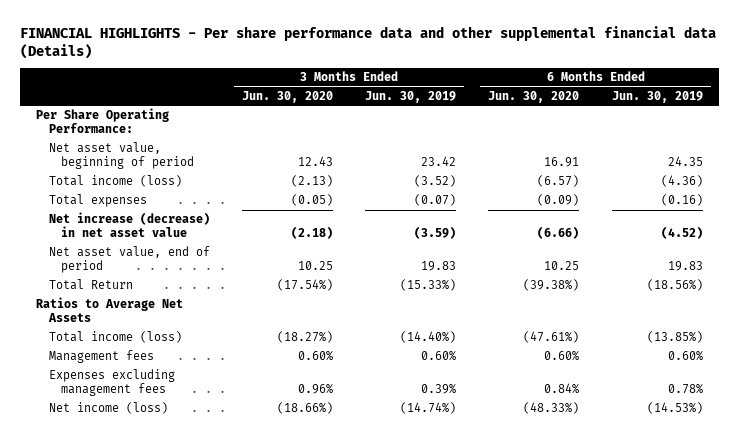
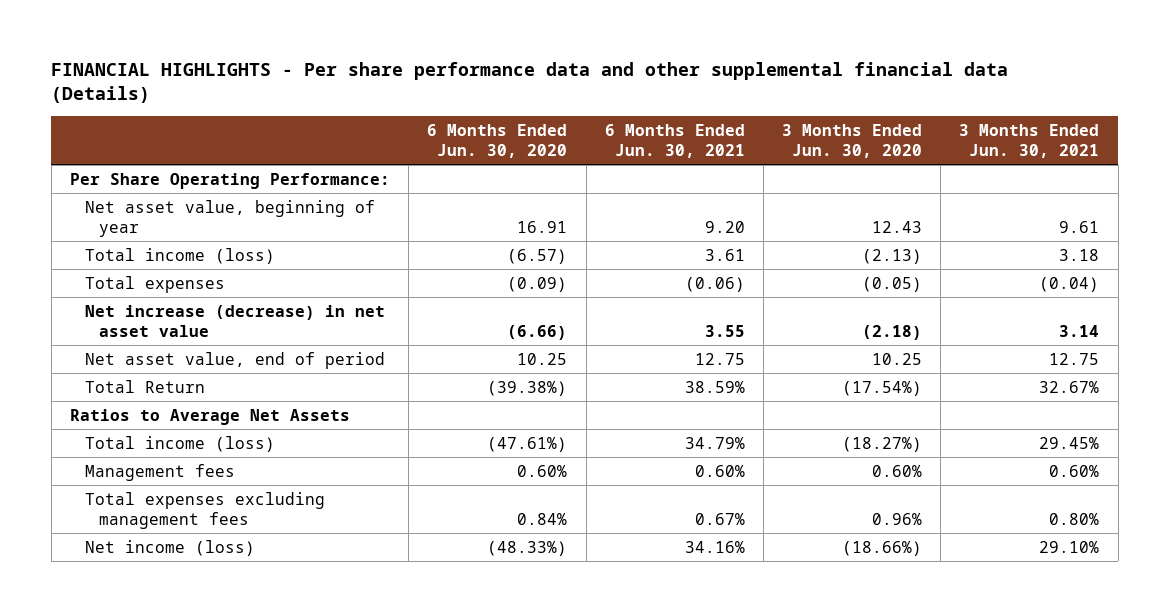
- | 3 Months Ended Jun. 30, 2020 | 3 Months Ended Jun. 30, 2019 | 6 Months Ended Jun. 30, 2020 | 6 Months Ended Jun. 30, 2019
+ | 6 Months Ended Jun. 30, 2020 | 6 Months Ended Jun. 30, 2021 | 3 Months Ended Jun. 30, 2020 | 3 Months Ended Jun. 30, 2021
- Net asset value, beginning of period | 12.43 | 23.42 | 16.91 | 24.35
+ Net asset value, beginning of year | 16.91 | 9.20 | 12.43 | 9.61
- Expenses excluding management fees | 0.96% | 0.39% | 0.84% | 0.78%
+ Total expenses excluding management fees | 0.84% | 0.67% | 0.96% | 0.80%

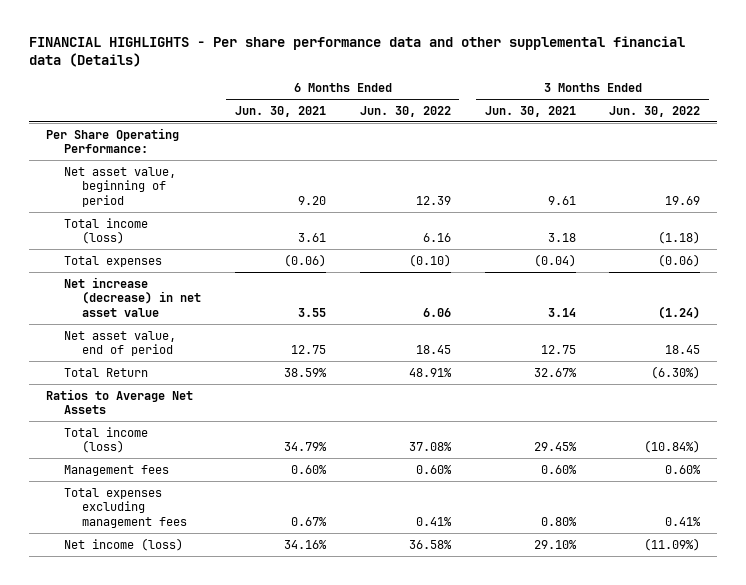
- | 6 Months Ended Jun. 30, 2020 | 6 Months Ended Jun. 30, 2021 | 3 Months Ended Jun. 30, 2020 | 3 Months Ended Jun. 30, 2021
+ | 6 Months Ended Jun. 30, 2021 | 6 Months Ended Jun. 30, 2022 | 3 Months Ended Jun. 30, 2021 | 3 Months Ended Jun. 30, 2022
- Net asset value, beginning of year | 16.91 | 9.20 | 12.43 | 9.61
+ Net asset value, beginning of period | 9.20 | 12.39 | 9.61 | 19.69

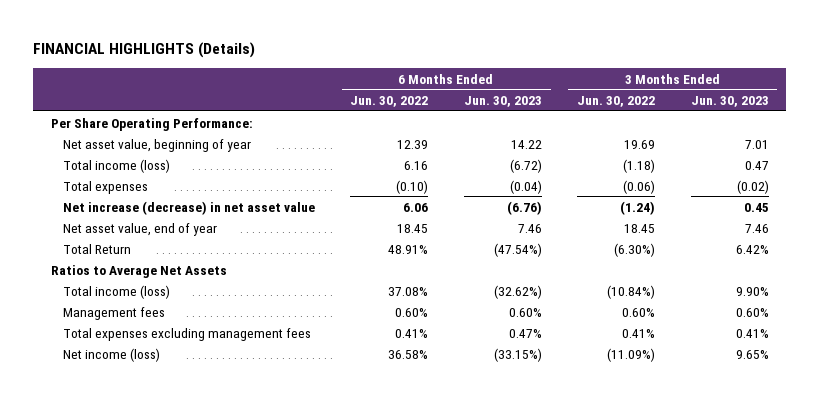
- FINANCIAL HIGHLIGHTS - Per share performance data and other supplemental financial data (Details)
+ FINANCIAL HIGHLIGHTS (Details)
- | 6 Months Ended Jun. 30, 2021 | 6 Months Ended Jun. 30, 2022 | 3 Months Ended Jun. 30, 2021 | 3 Months Ended Jun. 30, 2022
+ | 6 Months Ended Jun. 30, 2022 | 6 Months Ended Jun. 30, 2023 | 3 Months Ended Jun. 30, 2022 | 3 Months Ended Jun. 30, 2023
- Net asset value, beginning of period | 9.20 | 12.39 | 9.61 | 19.69
+ Net asset value, beginning of year | 12.39 | 14.22 | 19.69 | 7.01
- Net asset value, end of period | 12.75 | 18.45 | 12.75 | 18.45
+ Net asset value, end of year | 18.45 | 7.46 | 18.45 | 7.46

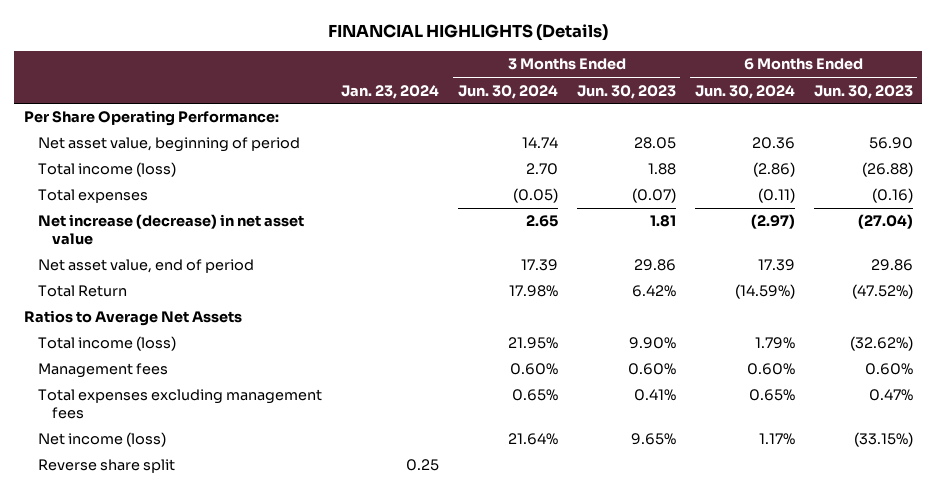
- | 6 Months Ended Jun. 30, 2022 | 6 Months Ended Jun. 30, 2023 | 3 Months Ended Jun. 30, 2022 | 3 Months Ended Jun. 30, 2023
+ | Jan. 23, 2024 | 3 Months Ended Jun. 30, 2024 | 3 Months Ended Jun. 30, 2023 | 6 Months Ended Jun. 30, 2024 | 6 Months Ended Jun. 30, 2023
- Net asset value, beginning of year | 12.39 | 14.22 | 19.69 | 7.01
- Total income (loss) | 6.16 | (6.72) | (1.18) | 0.47
- Total expenses | (0.10) | (0.04) | (0.06) | (0.02)
- Net increase (decrease) in net asset value | 6.06 | (6.76) | (1.24) | 0.45
- Net asset value, end of year | 18.45 | 7.46 | 18.45 | 7.46
- Total Return | 48.91% | (47.54%) | (6.30%) | 6.42%
+ Net asset value, beginning of period | | 14.74 | 28.05 | 20.36 | 56.90
+ Total income (loss) | | 2.70 | 1.88 | (2.86) | (26.88)
+ Total expenses | | (0.05) | (0.07) | (0.11) | (0.16)
+ Net increase (decrease) in net asset value | | 2.65 | 1.81 | (2.97) | (27.04)
+ Net asset value, end of period | | 17.39 | 29.86 | 17.39 | 29.86
+ Total Return | | 17.98% | 6.42% | (14.59%) | (47.52%)
+ Reverse share split | 0.25 | | | |

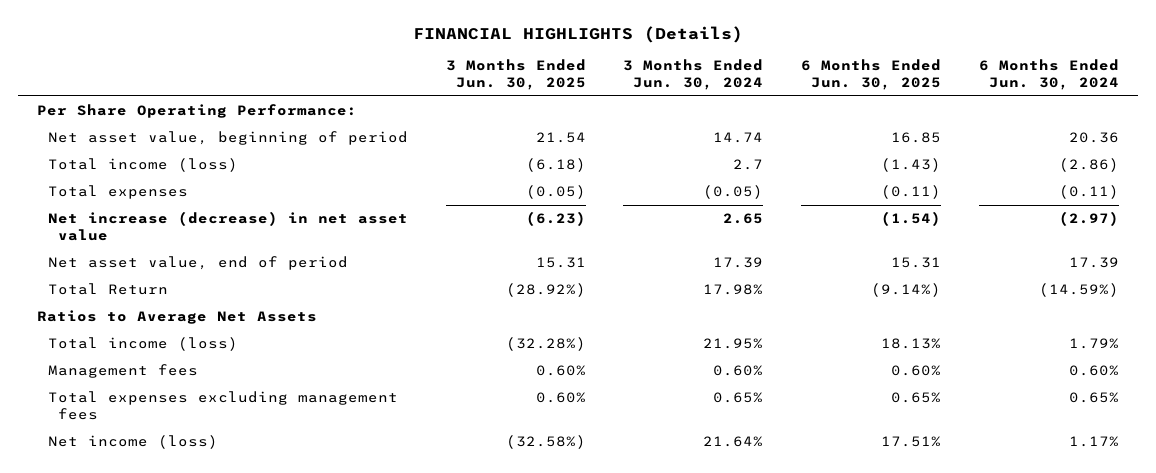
- | Jan. 23, 2024 | 3 Months Ended Jun. 30, 2024 | 3 Months Ended Jun. 30, 2023 | 6 Months Ended Jun. 30, 2024 | 6 Months Ended Jun. 30, 2023
+ | 3 Months Ended Jun. 30, 2025 | 3 Months Ended Jun. 30, 2024 | 6 Months Ended Jun. 30, 2025 | 6 Months Ended Jun. 30, 2024
- Total income (loss) | | 2.70 | 1.88 | (2.86) | (26.88)
+ Total income (loss) | (6.18) | 2.7 | (1.43) | (2.86)
- Reverse share split | 0.25 | | | |

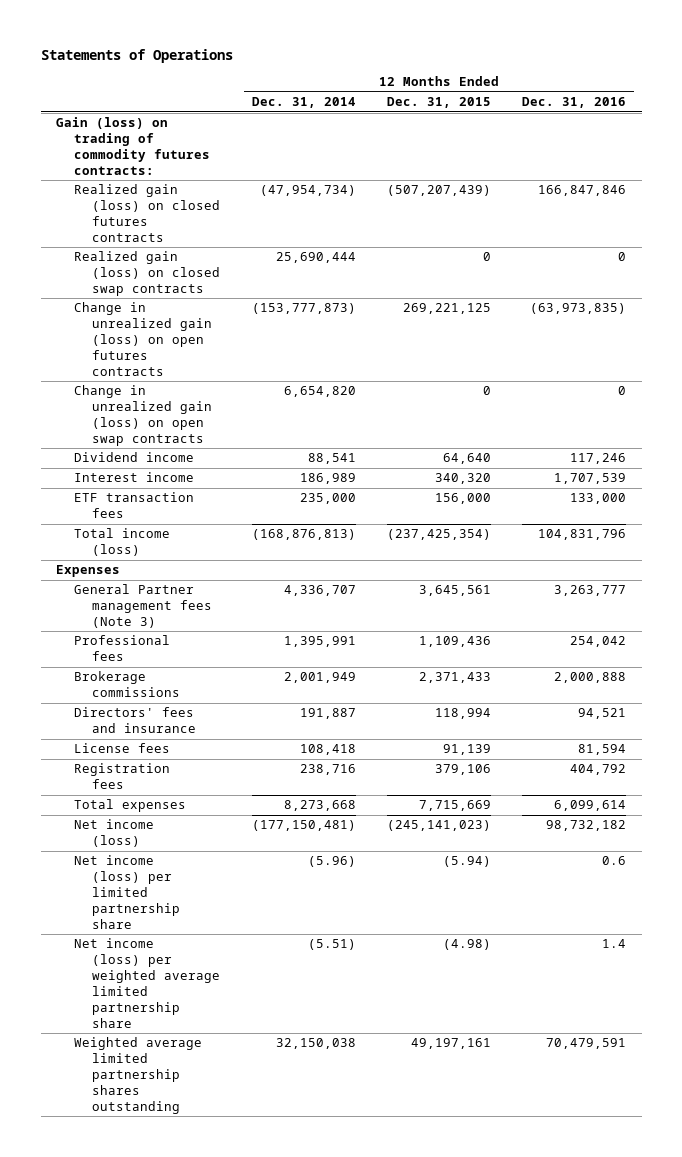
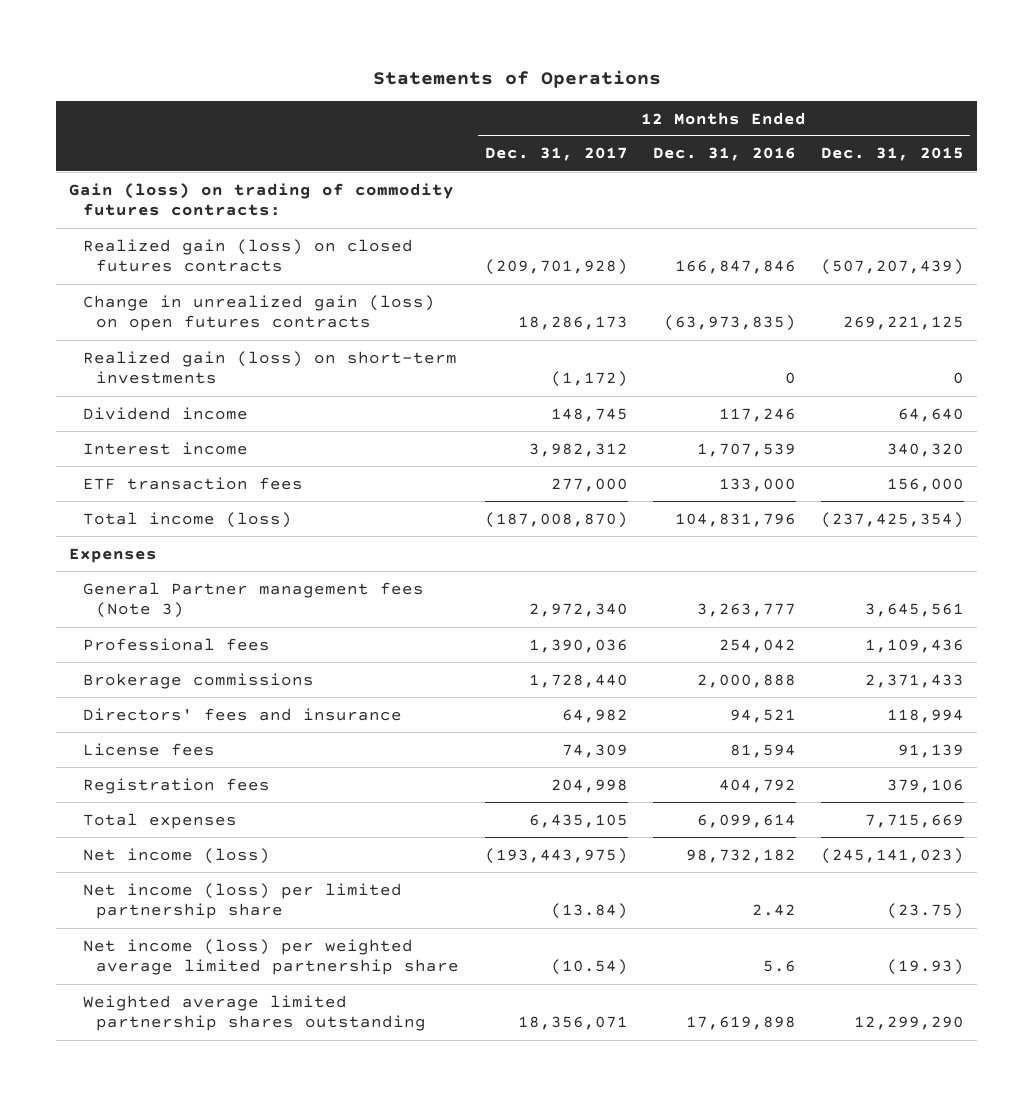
- | 12 Months Ended Dec. 31, 2014 | 12 Months Ended Dec. 31, 2015 | 12 Months Ended Dec. 31, 2016
+ | 12 Months Ended Dec. 31, 2017 | 12 Months Ended Dec. 31, 2016 | 12 Months Ended Dec. 31, 2015
- Realized gain (loss) on closed swap contracts | 25,690,444 | 0 | 0
- Change in unrealized gain (loss) on open swap contracts | 6,654,820 | 0 | 0
+ Realized gain (loss) on short-term investments | (1,172) | 0 | 0
- Net income (loss) per limited partnership share | (5.96) | (5.94) | 0.6
- Net income (loss) per weighted average limited partnership share | (5.51) | (4.98) | 1.4
- Weighted average limited partnership shares outstanding | 32,150,038 | 49,197,161 | 70,479,591
+ Net income (loss) per limited partnership share | (13.84) | 2.42 | (23.75)
+ Net income (loss) per weighted average limited partnership share | (10.54) | 5.6 | (19.93)
+ Weighted average limited partnership shares outstanding | 18,356,071 | 17,619,898 | 12,299,290

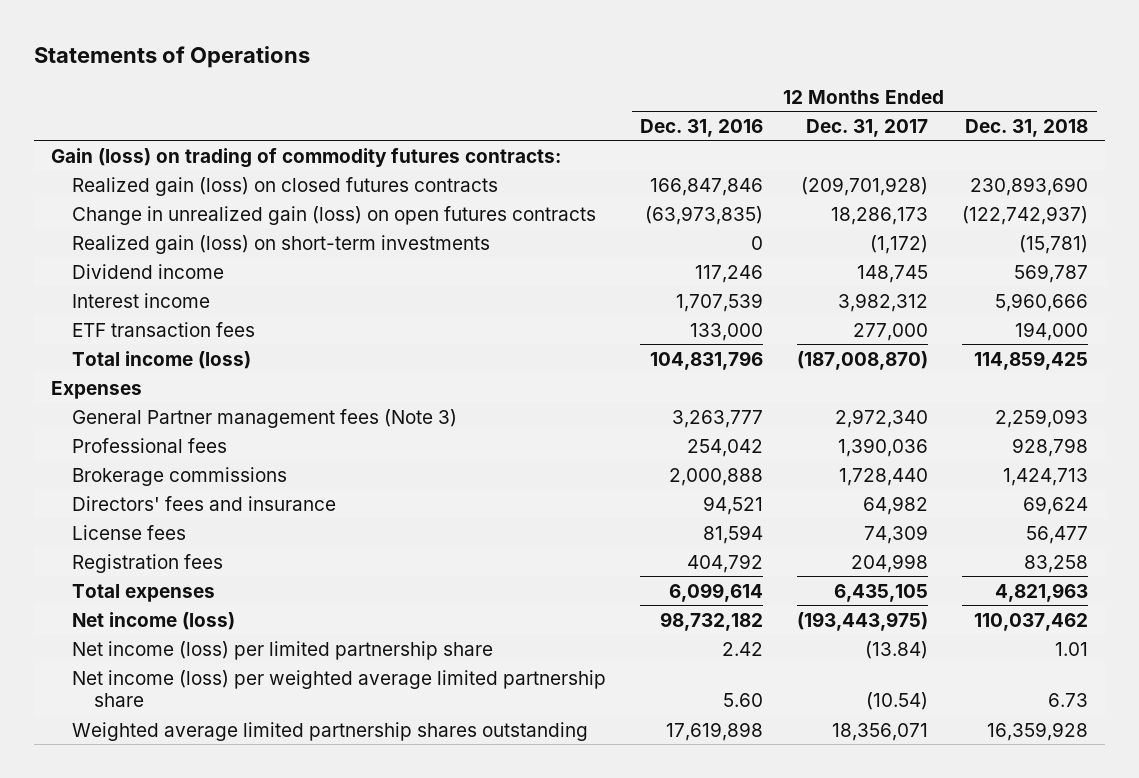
- | 12 Months Ended Dec. 31, 2017 | 12 Months Ended Dec. 31, 2016 | 12 Months Ended Dec. 31, 2015
+ | 12 Months Ended Dec. 31, 2016 | 12 Months Ended Dec. 31, 2017 | 12 Months Ended Dec. 31, 2018
- Net income (loss) per weighted average limited partnership share | (10.54) | 5.6 | (19.93)
+ Net income (loss) per weighted average limited partnership share | 5.60 | (10.54) | 6.73

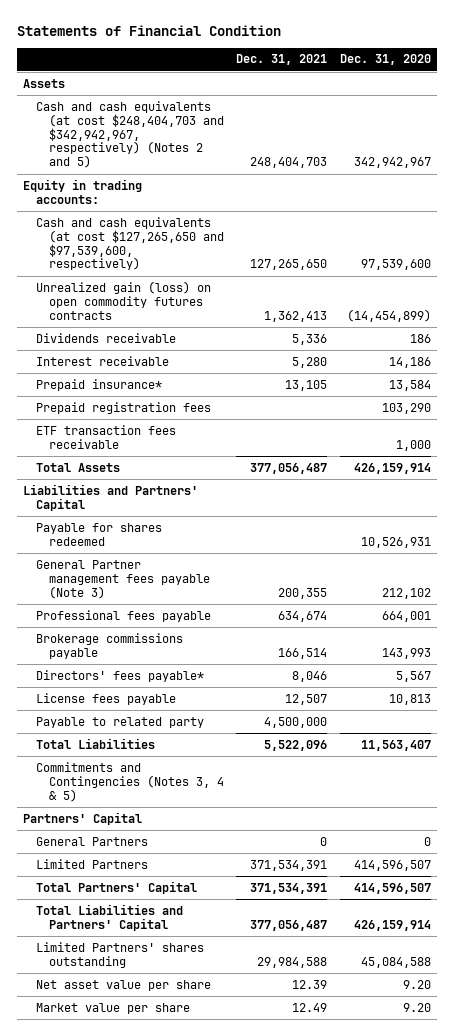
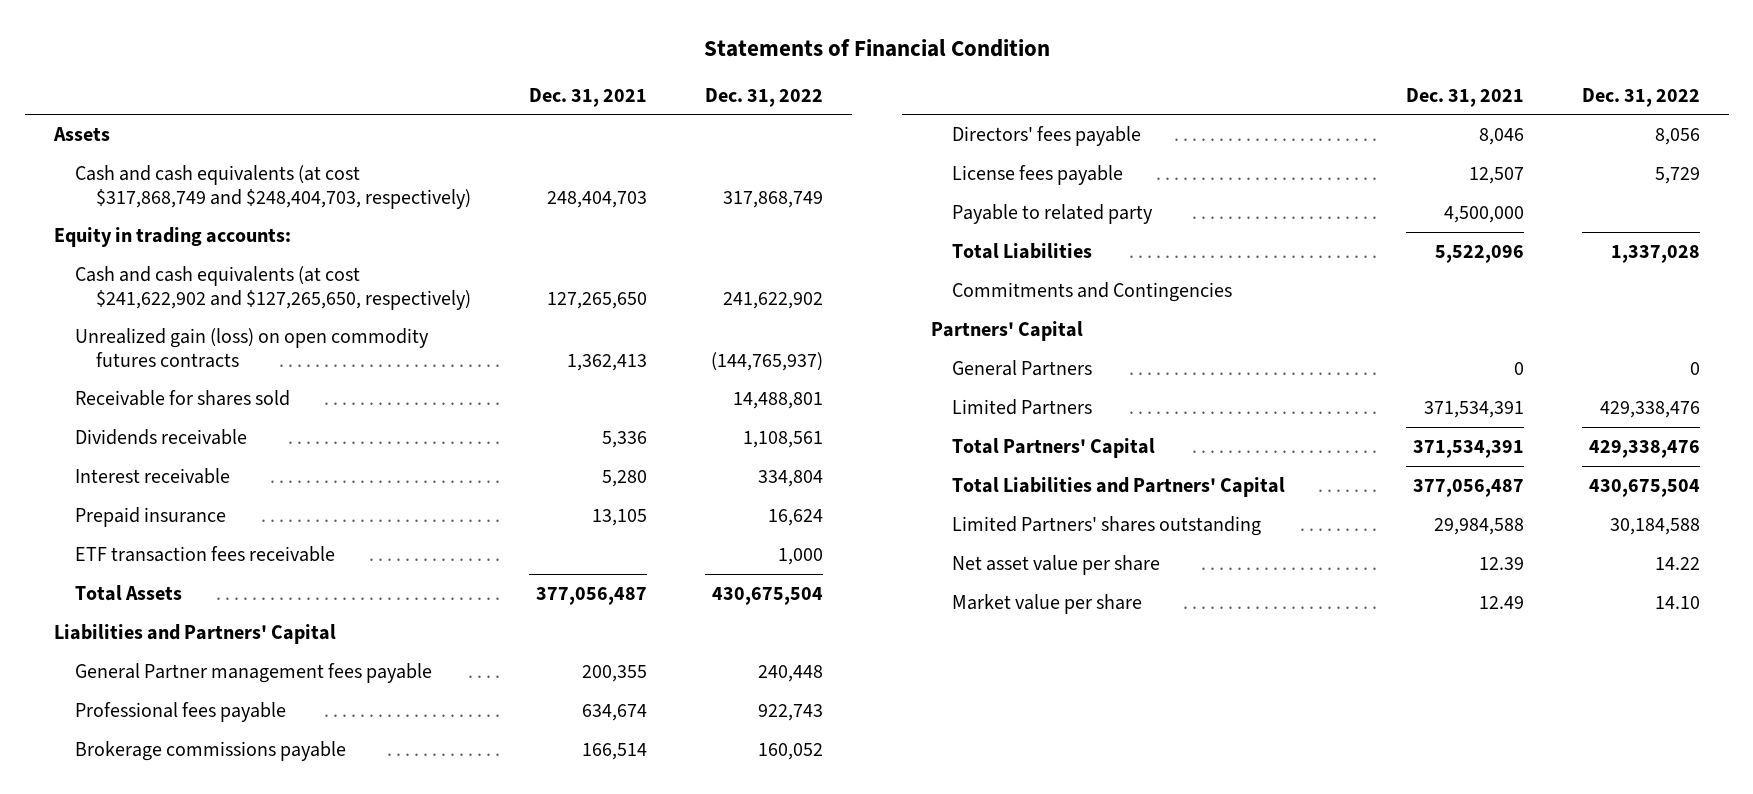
- | Dec. 31, 2021 | Dec. 31, 2020
+ | Dec. 31, 2021 | Dec. 31, 2022
- Cash and cash equivalents (at cost $248,404,703 and $342,942,967, respectively) (Notes 2 and 5) | 248,404,703 | 342,942,967
+ Cash and cash equivalents (at cost $317,868,749 and $248,404,703, respectively) | 248,404,703 | 317,868,749
- Cash and cash equivalents (at cost $127,265,650 and $97,539,600, respectively) | 127,265,650 | 97,539,600
+ Cash and cash equivalents (at cost $241,622,902 and $127,265,650, respectively) | 127,265,650 | 241,622,902
+ Receivable for shares sold | | 14,488,801
- Prepaid insurance* | 13,105 | 13,584
- Prepaid registration fees | | 103,290
+ Prepaid insurance | 13,105 | 16,624
- Payable for shares redeemed | | 10,526,931
- General Partner management fees payable (Note 3) | 200,355 | 212,102
+ General Partner management fees payable | 200,355 | 240,448
- Directors' fees payable* | 8,046 | 5,567
+ Directors' fees payable | 8,046 | 8,056
- Commitments and Contingencies (Notes 3, 4 & 5)
+ Commitments and Contingencies

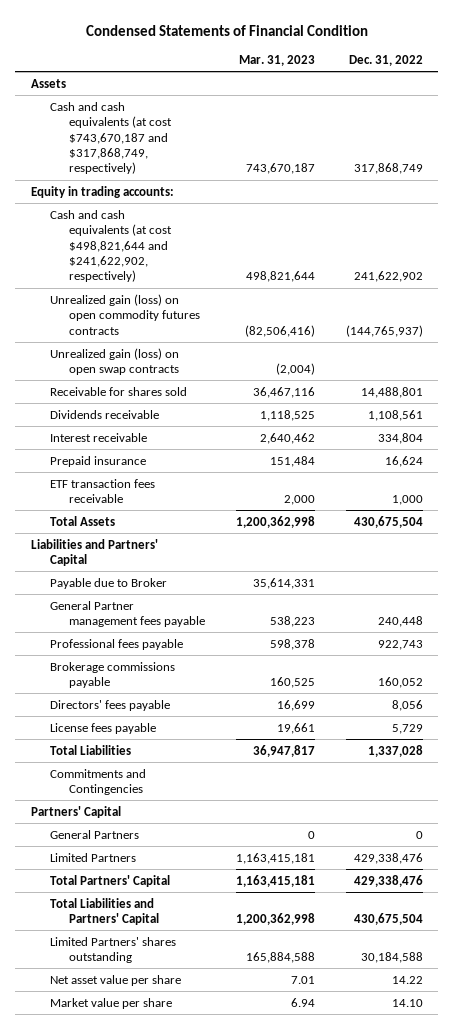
- Statements of Financial Condition
+ Condensed Statements of Financial Condition
- | Dec. 31, 2021 | Dec. 31, 2022
+ | Mar. 31, 2023 | Dec. 31, 2022
- Cash and cash equivalents (at cost $317,868,749 and $248,404,703, respectively) | 248,404,703 | 317,868,749
+ Cash and cash equivalents (at cost $743,670,187 and $317,868,749, respectively) | 743,670,187 | 317,868,749
- Cash and cash equivalents (at cost $241,622,902 and $127,265,650, respectively) | 127,265,650 | 241,622,902
+ Cash and cash equivalents (at cost $498,821,644 and $241,622,902, respectively) | 498,821,644 | 241,622,902
+ Unrealized gain (loss) on open swap contracts | (2,004) |
+ Payable due to Broker | 35,614,331 |
- Payable to related party | 4,500,000 |

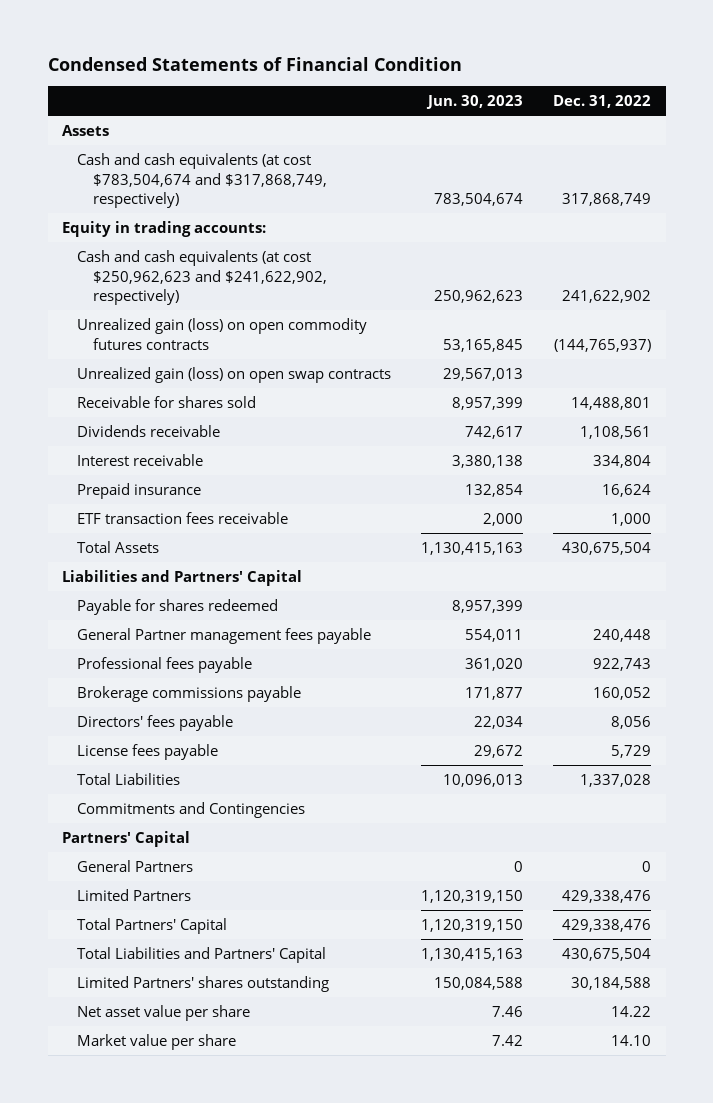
- | Mar. 31, 2023 | Dec. 31, 2022
+ | Jun. 30, 2023 | Dec. 31, 2022
- Cash and cash equivalents (at cost $743,670,187 and $317,868,749, respectively) | 743,670,187 | 317,868,749
+ Cash and cash equivalents (at cost $783,504,674 and $317,868,749, respectively) | 783,504,674 | 317,868,749
- Cash and cash equivalents (at cost $498,821,644 and $241,622,902, respectively) | 498,821,644 | 241,622,902
+ Cash and cash equivalents (at cost $250,962,623 and $241,622,902, respectively) | 250,962,623 | 241,622,902
- Payable due to Broker | 35,614,331 |
+ Payable for shares redeemed | 8,957,399 |

